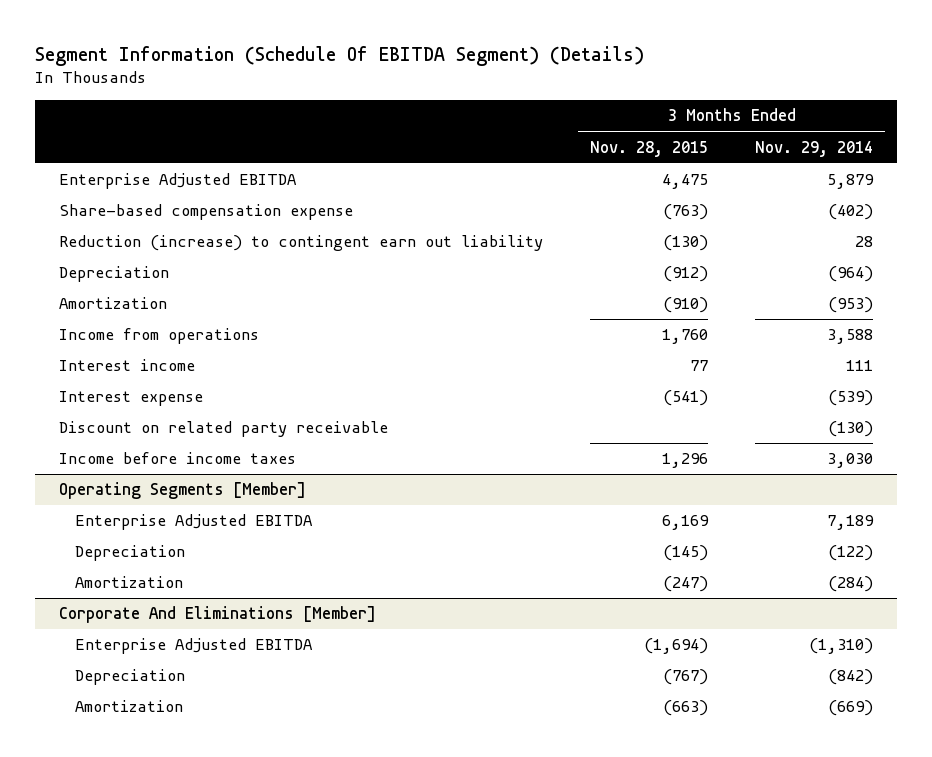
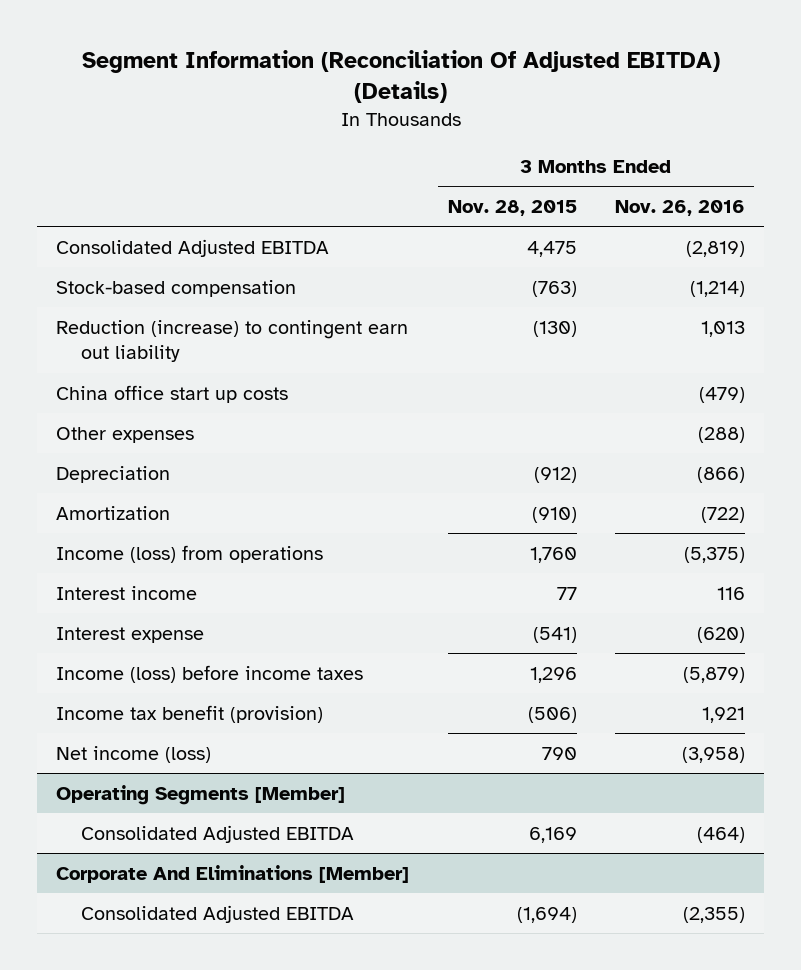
- Segment Information (Schedule Of EBITDA Segment) (Details)
+ Segment Information (Reconciliation Of Adjusted EBITDA) (Details)
- | 3 Months Ended Nov. 28, 2015 | 3 Months Ended Nov. 29, 2014
+ | 3 Months Ended Nov. 28, 2015 | 3 Months Ended Nov. 26, 2016
- Enterprise Adjusted EBITDA | 4,475 | 5,879
- Share-based compensation expense | (763) | (402)
+ Consolidated Adjusted EBITDA | 4,475 | (2,819)
+ Stock-based compensation | (763) | (1,214)
+ China office start up costs | | (479)
+ Other expenses | | (288)
- Income from operations | 1,760 | 3,588
+ Income (loss) from operations | 1,760 | (5,375)
- Discount on related party receivable | | (130)
- Income before income taxes | 1,296 | 3,030
+ Income (loss) before income taxes | 1,296 | (5,879)
+ Income tax benefit (provision) | (506) | 1,921
+ Net income (loss) | 790 | (3,958)
@ Operating Segments [Member]
- Enterprise Adjusted EBITDA | 6,169 | 7,189
- Depreciation | (145) | (122)
- Amortization | (247) | (284)
+ Consolidated Adjusted EBITDA | 6,169 | (464)
@ Corporate And Eliminations [Member]
- Enterprise Adjusted EBITDA | (1,694) | (1,310)
- Depreciation | (767) | (842)
- Amortization | (663) | (669)
+ Consolidated Adjusted EBITDA | (1,694) | (2,355)

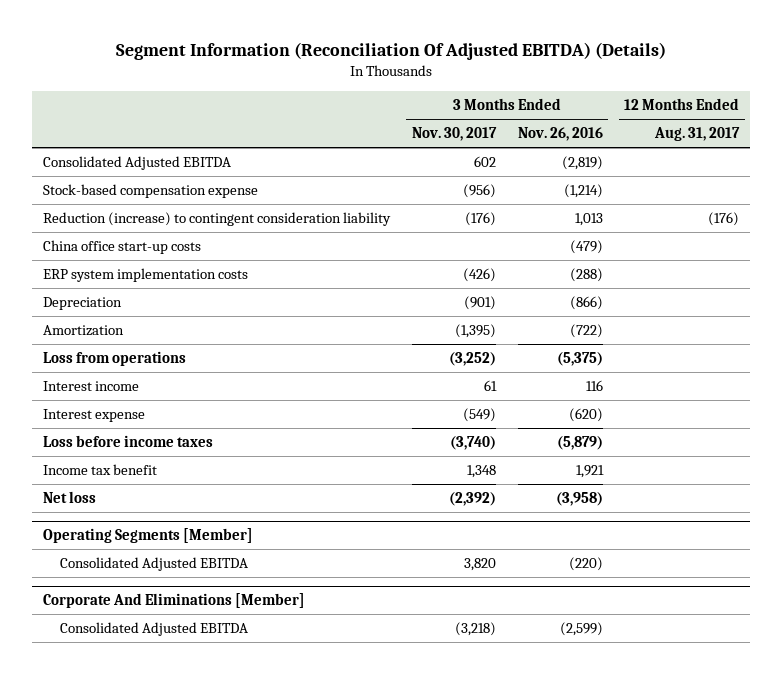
- | 3 Months Ended Nov. 28, 2015 | 3 Months Ended Nov. 26, 2016
+ | 3 Months Ended Nov. 30, 2017 | 3 Months Ended Nov. 26, 2016 | 12 Months Ended Aug. 31, 2017
- Stock-based compensation | (763) | (1,214)
- Reduction (increase) to contingent earn out liability | (130) | 1,013
- China office start up costs | | (479)
- Other expenses | | (288)
+ Stock-based compensation expense | (956) | (1,214) |
+ Reduction (increase) to contingent consideration liability | (176) | 1,013 | (176)
+ China office start-up costs | | (479) |
+ ERP system implementation costs | (426) | (288) |
- Income (loss) from operations | 1,760 | (5,375)
+ Loss from operations | (3,252) | (5,375) |
- Income (loss) before income taxes | 1,296 | (5,879)
- Income tax benefit (provision) | (506) | 1,921
- Net income (loss) | 790 | (3,958)
+ Loss before income taxes | (3,740) | (5,879) |
+ Income tax benefit | 1,348 | 1,921 |
+ Net loss | (2,392) | (3,958) |
@ Operating Segments [Member]
- Consolidated Adjusted EBITDA | 6,169 | (464)
+ Consolidated Adjusted EBITDA | 3,820 | (220) |
@ Corporate And Eliminations [Member]
- Consolidated Adjusted EBITDA | (1,694) | (2,355)
+ Consolidated Adjusted EBITDA | (3,218) | (2,599) |

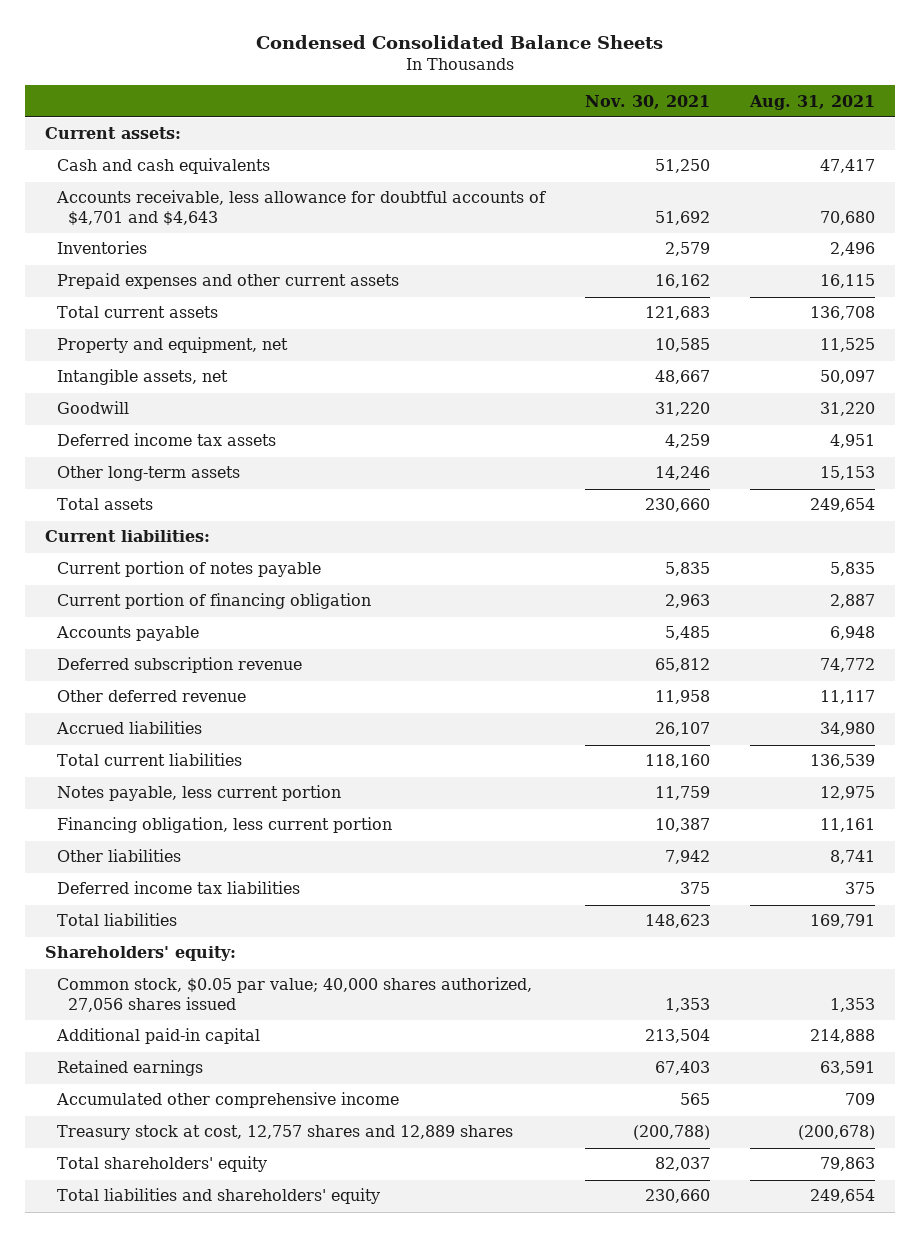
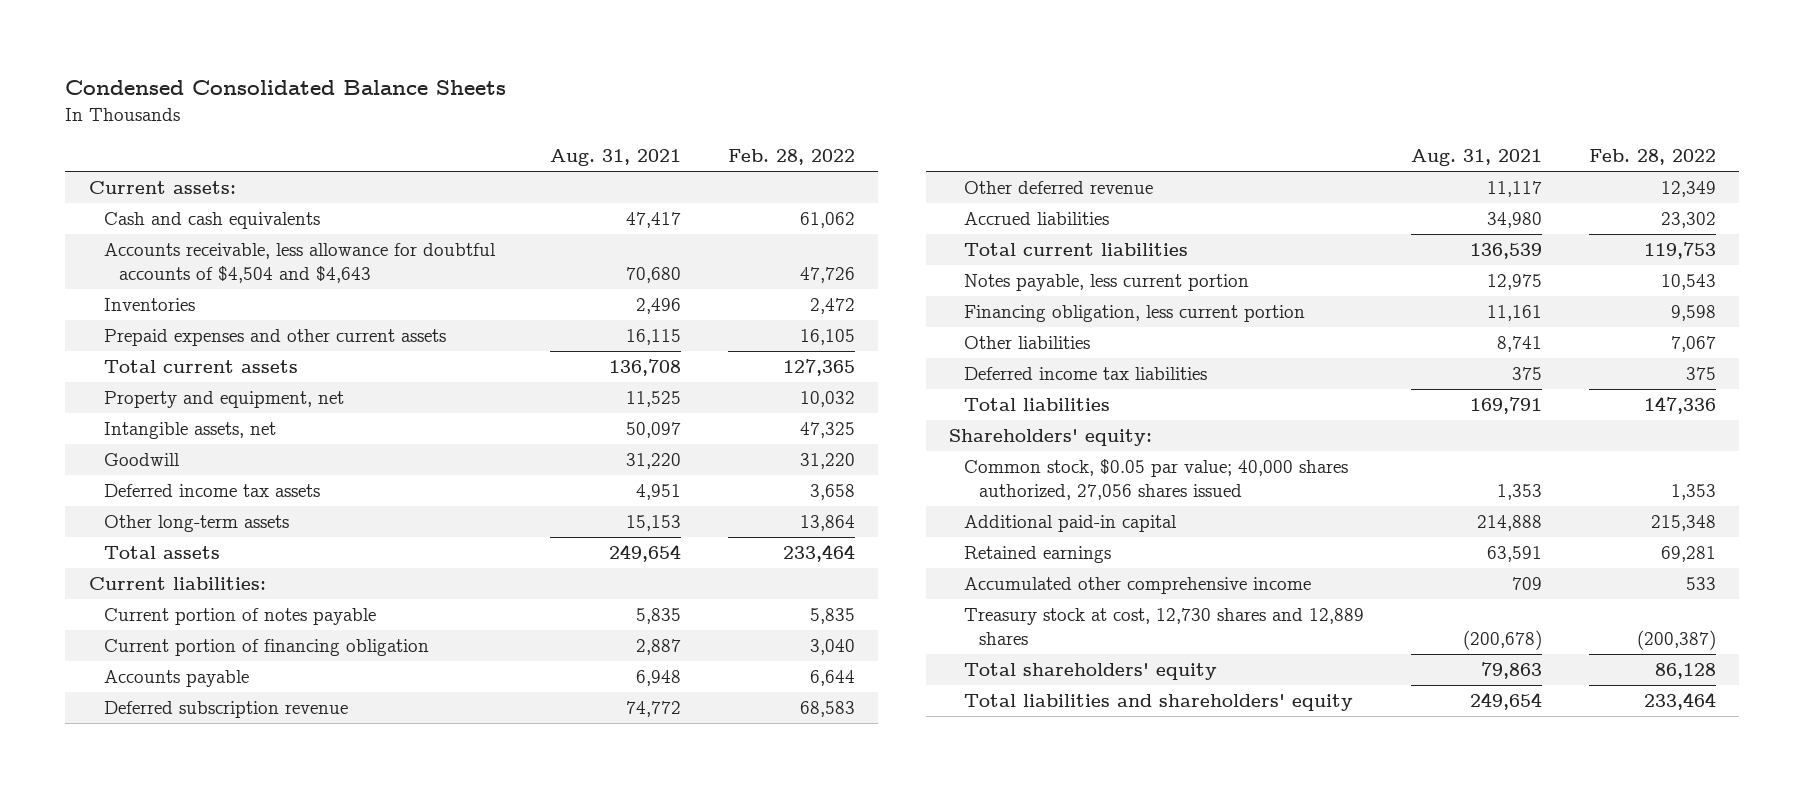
- | Nov. 30, 2021 | Aug. 31, 2021
+ | Aug. 31, 2021 | Feb. 28, 2022
- Accounts receivable, less allowance for doubtful accounts of $4,701 and $4,643 | 51,692 | 70,680
+ Accounts receivable, less allowance for doubtful accounts of $4,504 and $4,643 | 70,680 | 47,726
- Treasury stock at cost, 12,757 shares and 12,889 shares | (200,788) | (200,678)
+ Treasury stock at cost, 12,730 shares and 12,889 shares | (200,678) | (200,387)

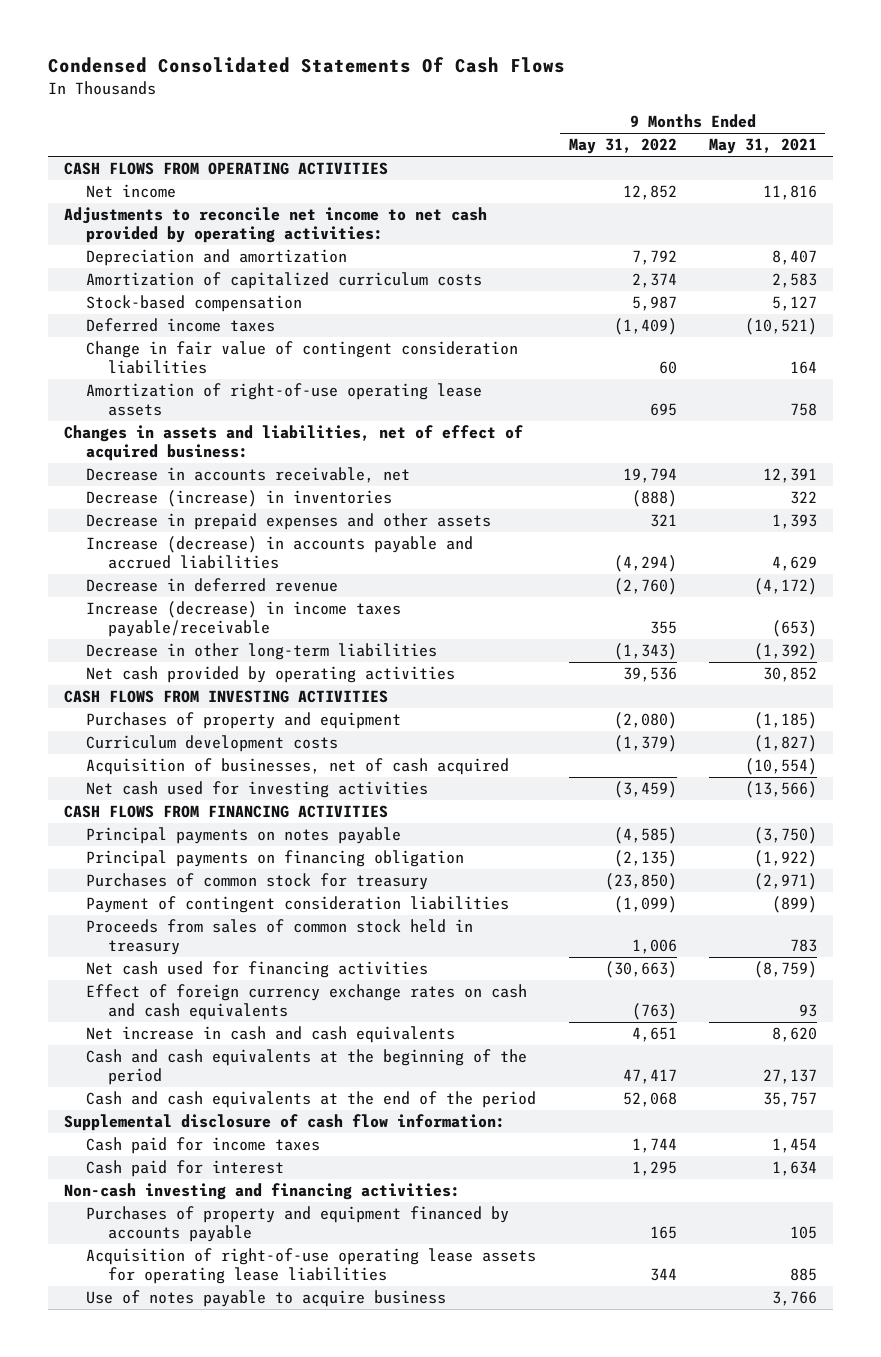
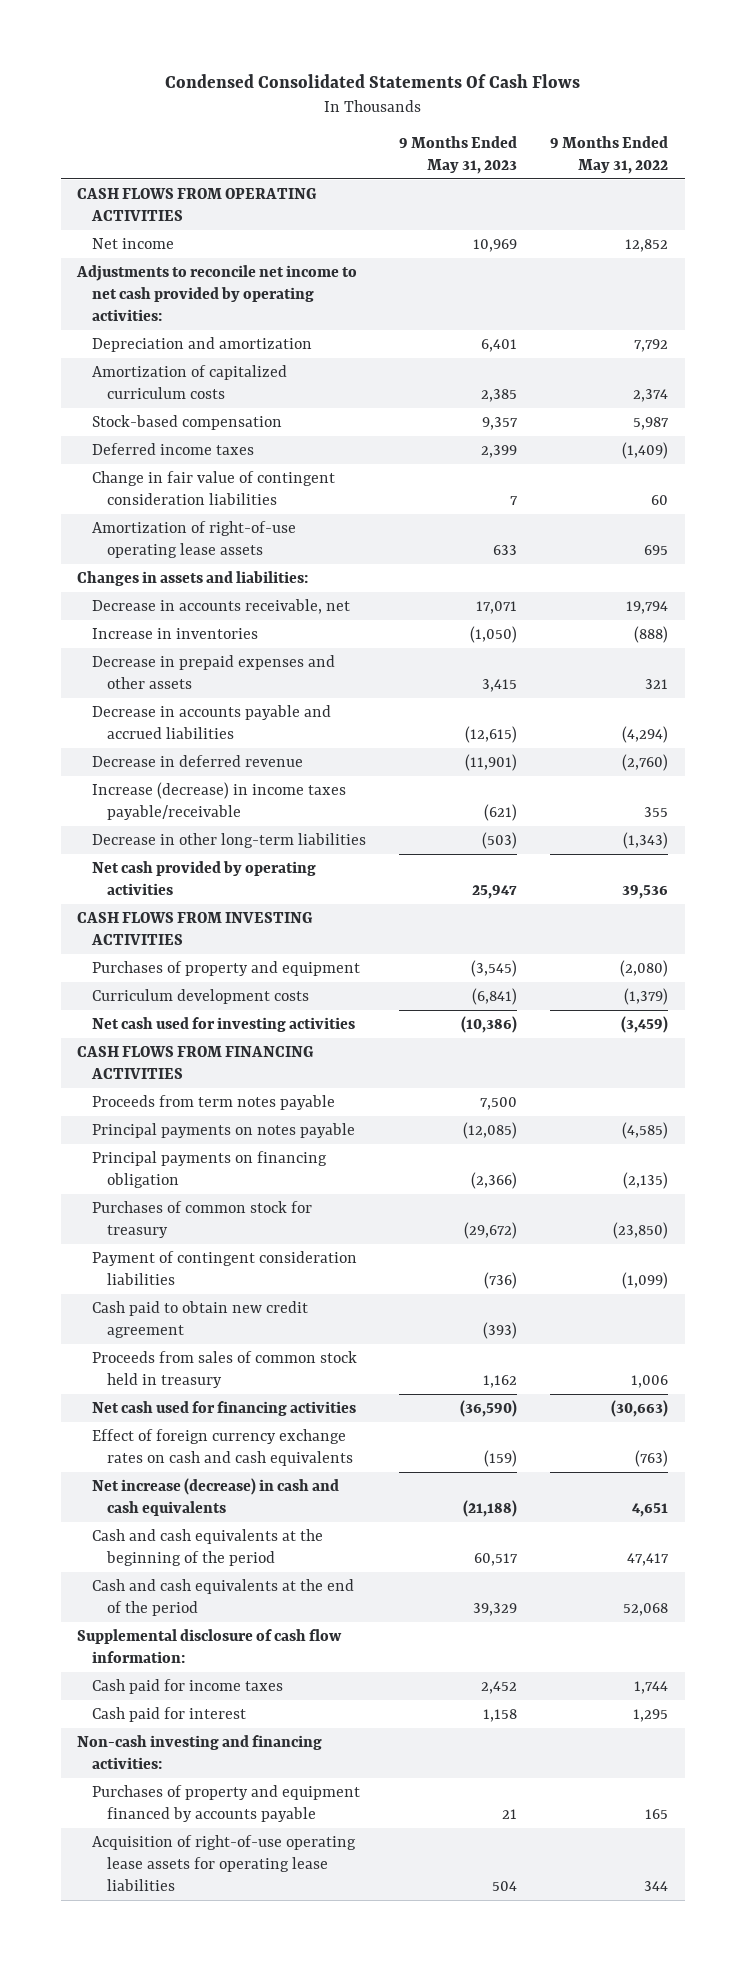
- | 9 Months Ended May 31, 2022 | 9 Months Ended May 31, 2021
+ | 9 Months Ended May 31, 2023 | 9 Months Ended May 31, 2022
- Changes in assets and liabilities, net of effect of acquired business:
+ Changes in assets and liabilities:
- Decrease (increase) in inventories | (888) | 322
+ Increase in inventories | (1,050) | (888)
- Increase (decrease) in accounts payable and accrued liabilities | (4,294) | 4,629
+ Decrease in accounts payable and accrued liabilities | (12,615) | (4,294)
- Acquisition of businesses, net of cash acquired | | (10,554)
+ Proceeds from term notes payable | 7,500 |
+ Cash paid to obtain new credit agreement | (393) |
- Net increase in cash and cash equivalents | 4,651 | 8,620
+ Net increase (decrease) in cash and cash equivalents | (21,188) | 4,651
- Use of notes payable to acquire business | | 3,766

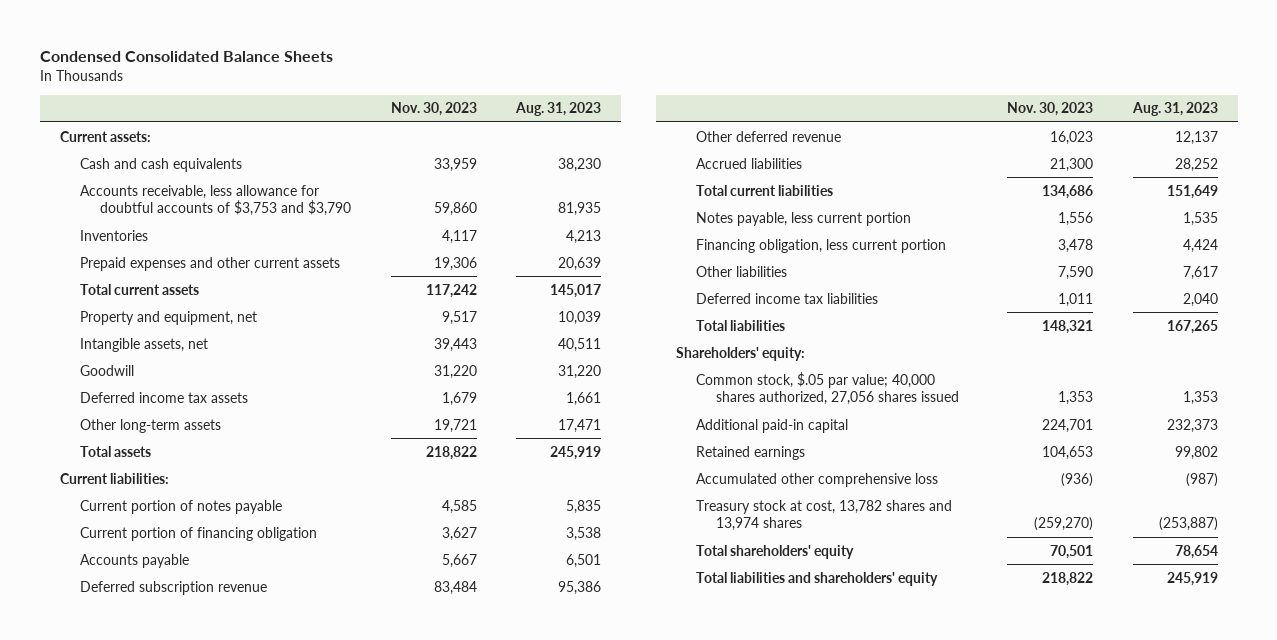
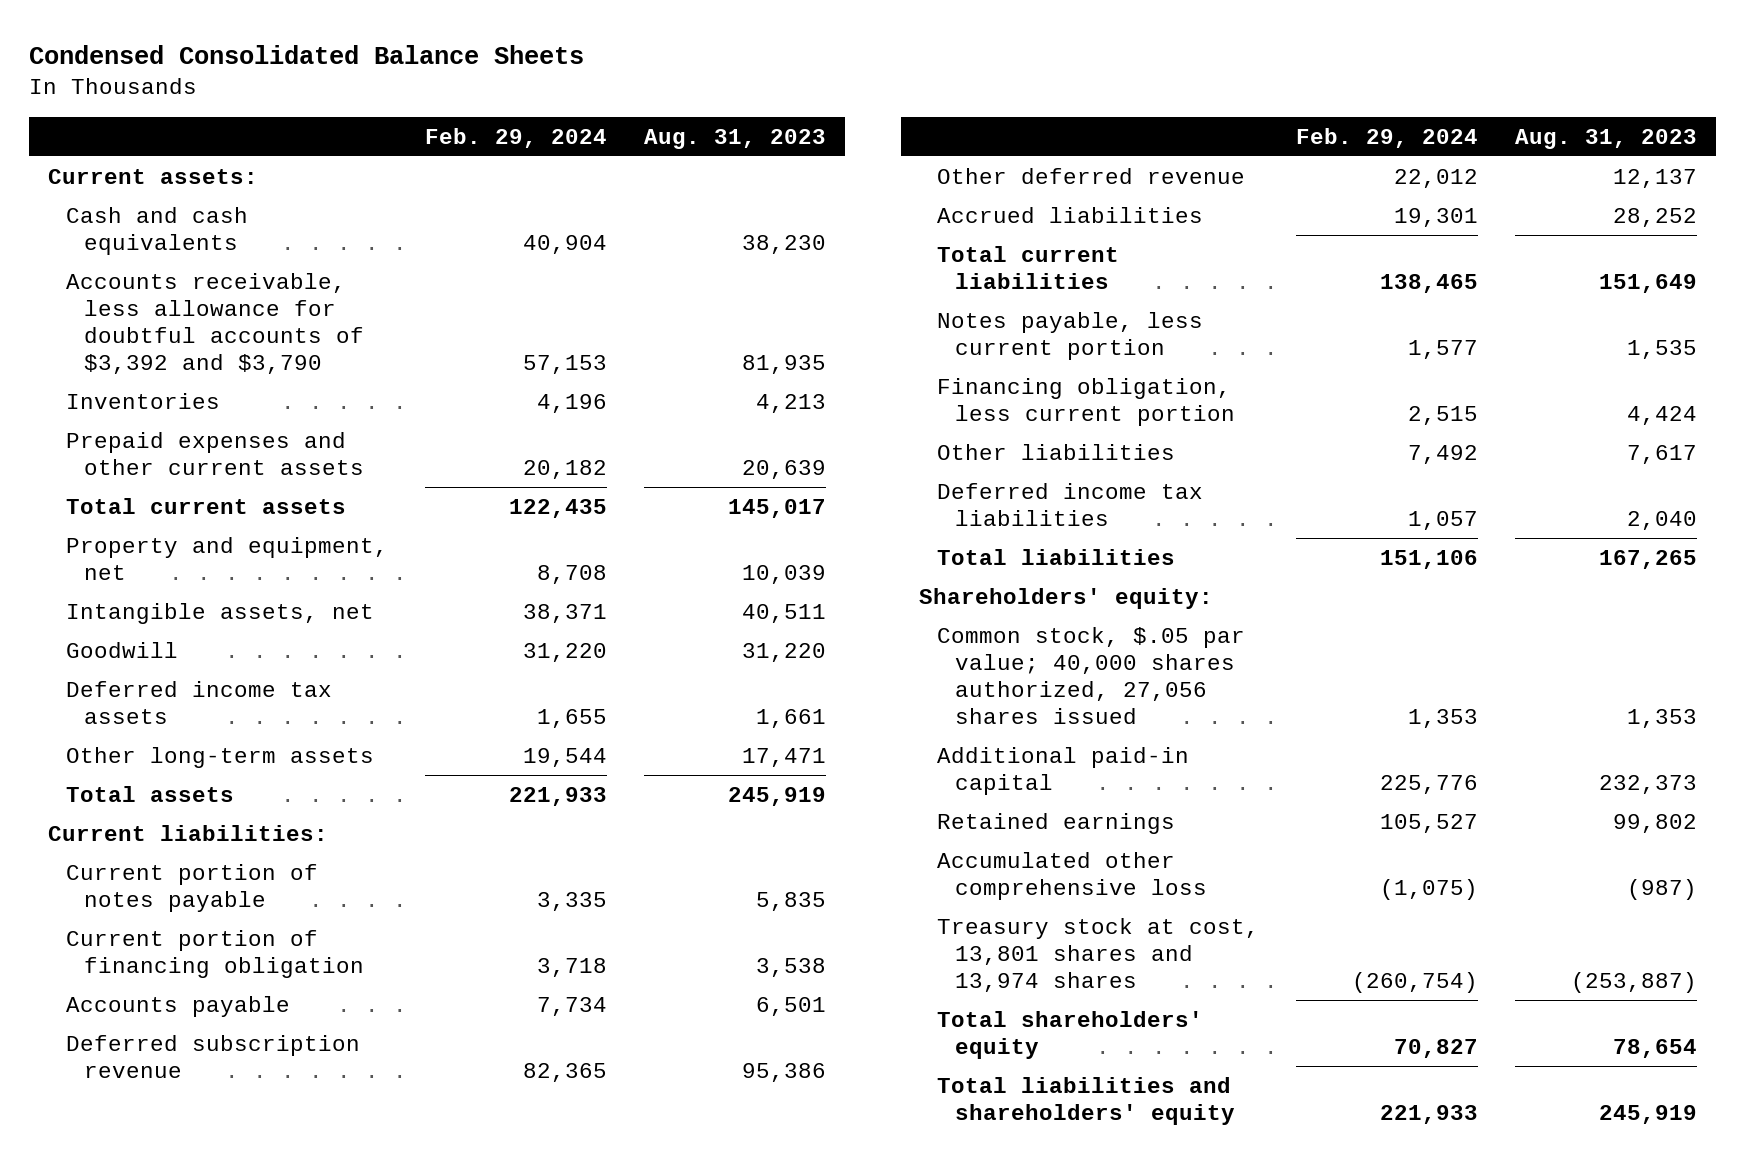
- | Nov. 30, 2023 | Aug. 31, 2023
+ | Feb. 29, 2024 | Aug. 31, 2023
- Accounts receivable, less allowance for doubtful accounts of $3,753 and $3,790 | 59,860 | 81,935
+ Accounts receivable, less allowance for doubtful accounts of $3,392 and $3,790 | 57,153 | 81,935
- Treasury stock at cost, 13,782 shares and 13,974 shares | (259,270) | (253,887)
+ Treasury stock at cost, 13,801 shares and 13,974 shares | (260,754) | (253,887)

